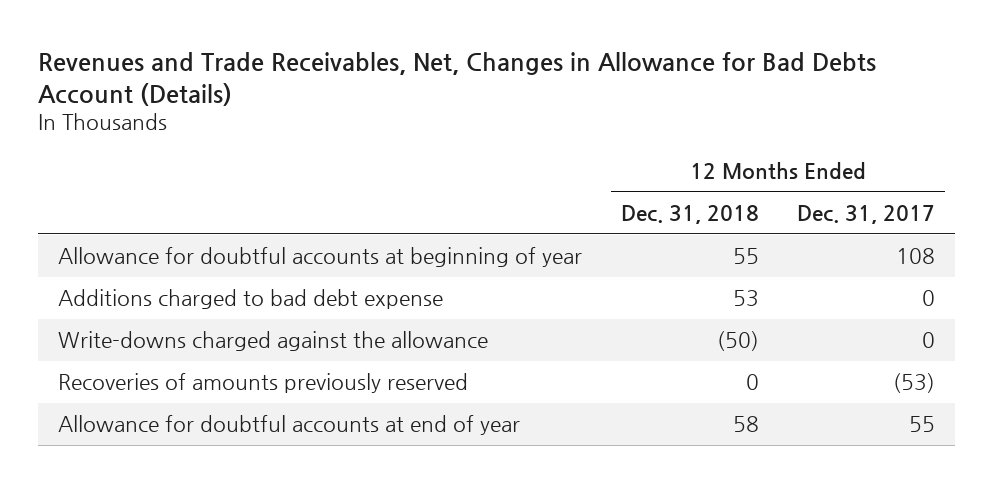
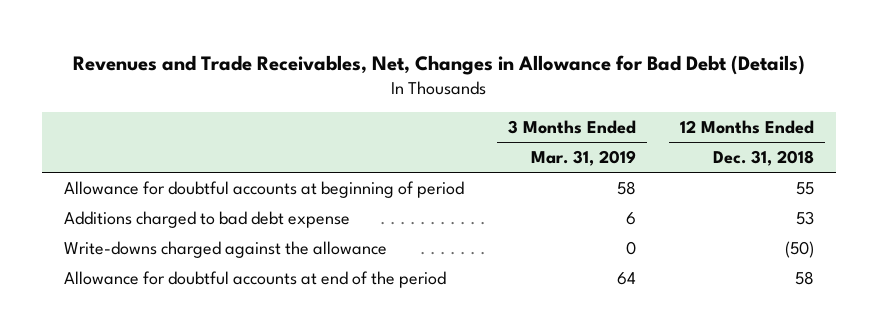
- Revenues and Trade Receivables, Net, Changes in Allowance for Bad Debts Account (Details)
+ Revenues and Trade Receivables, Net, Changes in Allowance for Bad Debt (Details)
- | 12 Months Ended Dec. 31, 2018 | 12 Months Ended Dec. 31, 2017
+ | 3 Months Ended Mar. 31, 2019 | 12 Months Ended Dec. 31, 2018
- Allowance for doubtful accounts at beginning of year | 55 | 108
+ Allowance for doubtful accounts at beginning of period | 58 | 55
- Recoveries of amounts previously reserved | 0 | (53)
- Allowance for doubtful accounts at end of year | 58 | 55
+ Allowance for doubtful accounts at end of the period | 64 | 58

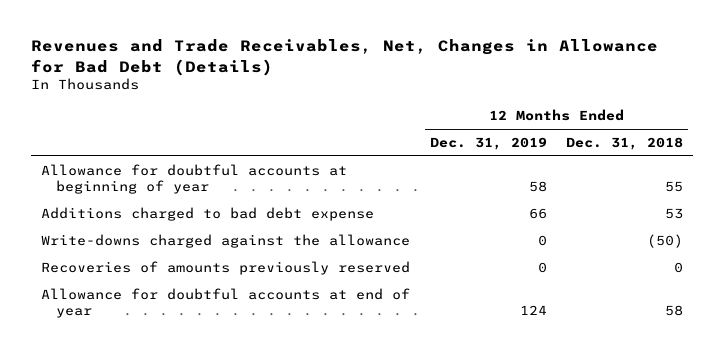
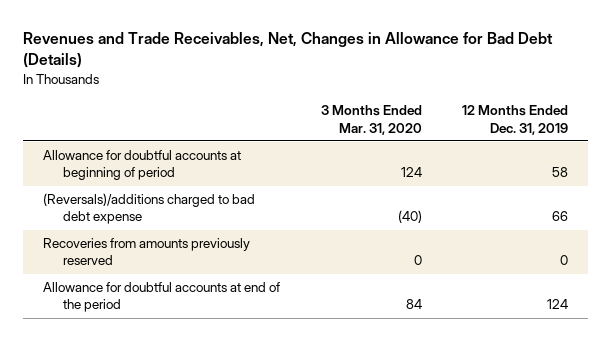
- | 12 Months Ended Dec. 31, 2019 | 12 Months Ended Dec. 31, 2018
+ | 3 Months Ended Mar. 31, 2020 | 12 Months Ended Dec. 31, 2019
- Allowance for doubtful accounts at beginning of year | 58 | 55
- Additions charged to bad debt expense | 66 | 53
- Write-downs charged against the allowance | 0 | (50)
- Recoveries of amounts previously reserved | 0 | 0
- Allowance for doubtful accounts at end of year | 124 | 58
+ Allowance for doubtful accounts at beginning of period | 124 | 58
+ (Reversals)/additions charged to bad debt expense | (40) | 66
+ Recoveries from amounts previously reserved | 0 | 0
+ Allowance for doubtful accounts at end of the period | 84 | 124

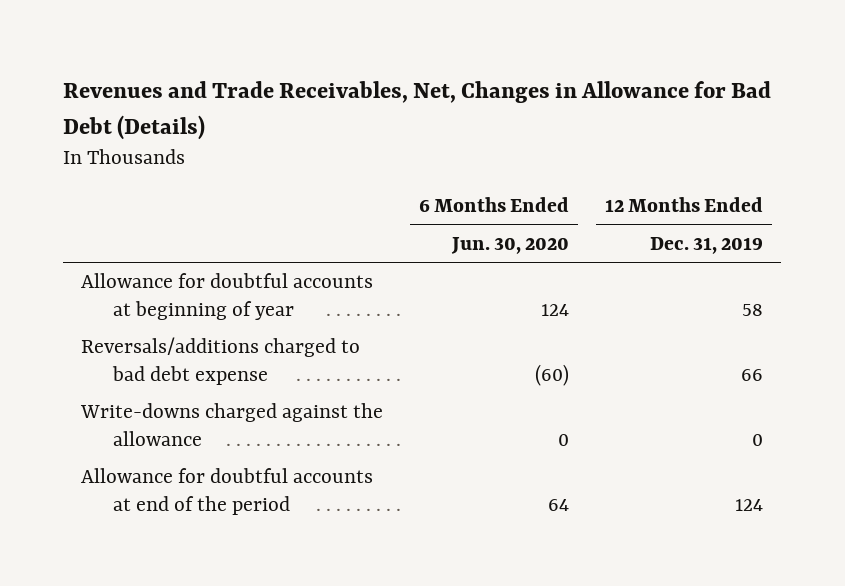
- | 3 Months Ended Mar. 31, 2020 | 12 Months Ended Dec. 31, 2019
+ | 6 Months Ended Jun. 30, 2020 | 12 Months Ended Dec. 31, 2019
- Allowance for doubtful accounts at beginning of period | 124 | 58
- (Reversals)/additions charged to bad debt expense | (40) | 66
- Recoveries from amounts previously reserved | 0 | 0
+ Allowance for doubtful accounts at beginning of year | 124 | 58
+ Reversals/additions charged to bad debt expense | (60) | 66
+ Write-downs charged against the allowance | 0 | 0

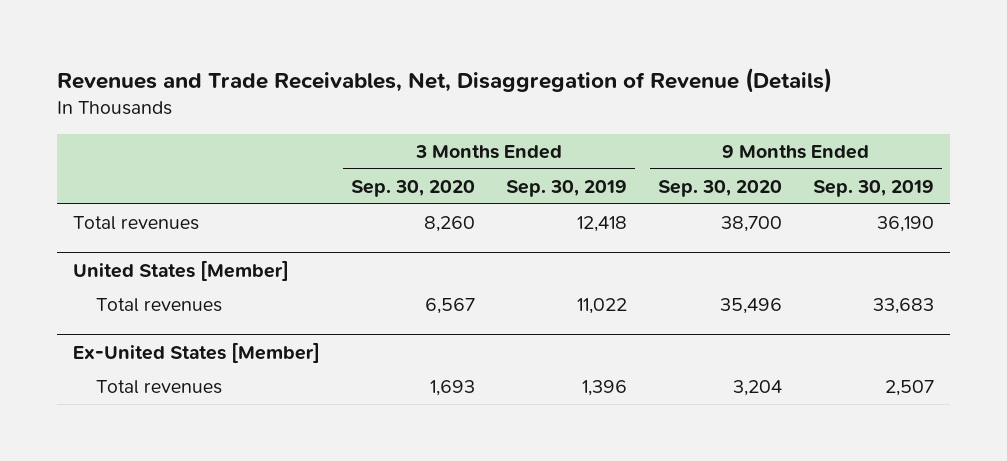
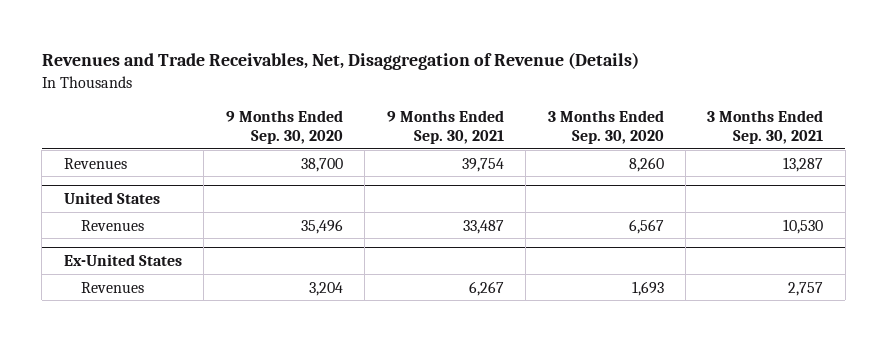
- | 3 Months Ended Sep. 30, 2020 | 3 Months Ended Sep. 30, 2019 | 9 Months Ended Sep. 30, 2020 | 9 Months Ended Sep. 30, 2019
+ | 9 Months Ended Sep. 30, 2020 | 9 Months Ended Sep. 30, 2021 | 3 Months Ended Sep. 30, 2020 | 3 Months Ended Sep. 30, 2021
- Total revenues | 8,260 | 12,418 | 38,700 | 36,190
- United States [Member]
- Total revenues | 6,567 | 11,022 | 35,496 | 33,683
- Ex-United States [Member]
- Total revenues | 1,693 | 1,396 | 3,204 | 2,507
+ Revenues | 38,700 | 39,754 | 8,260 | 13,287
+ United States
+ Revenues | 35,496 | 33,487 | 6,567 | 10,530
+ Ex-United States
+ Revenues | 3,204 | 6,267 | 1,693 | 2,757

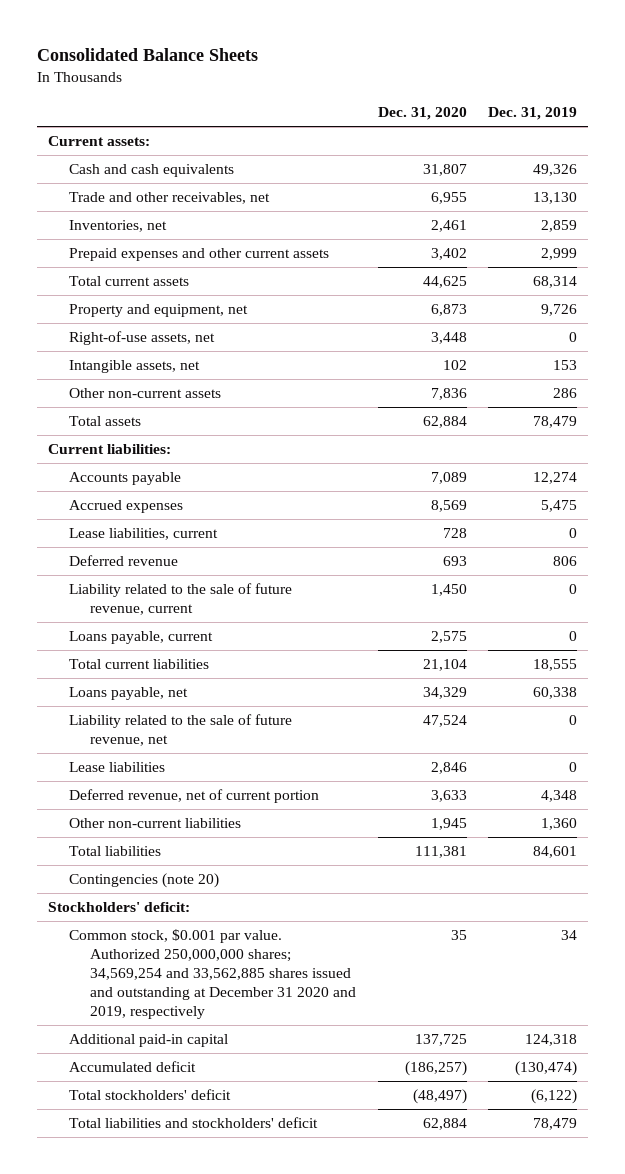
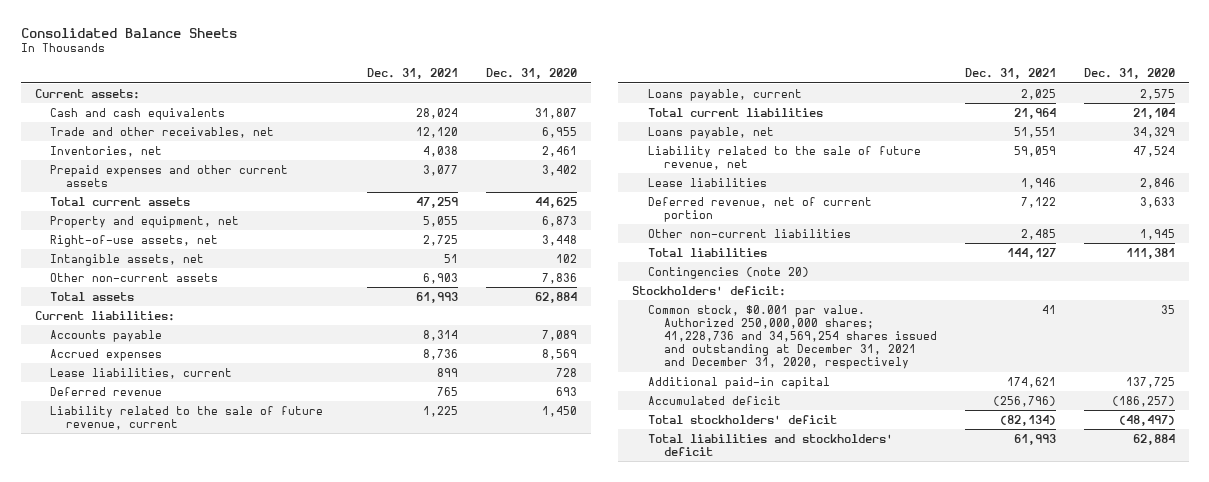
- | Dec. 31, 2020 | Dec. 31, 2019
+ | Dec. 31, 2021 | Dec. 31, 2020
- Common stock, $0.001 par value. Authorized 250,000,000 shares; 34,569,254 and 33,562,885 shares issued and outstanding at December 31 2020 and 2019, respectively | 35 | 34
+ Common stock, $0.001 par value. Authorized 250,000,000 shares; 41,228,736 and 34,569,254 shares issued and outstanding at December 31, 2021 and December 31, 2020, respectively | 41 | 35

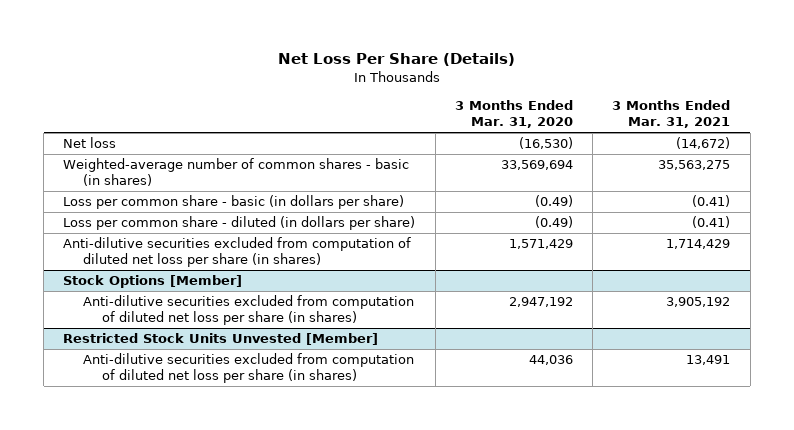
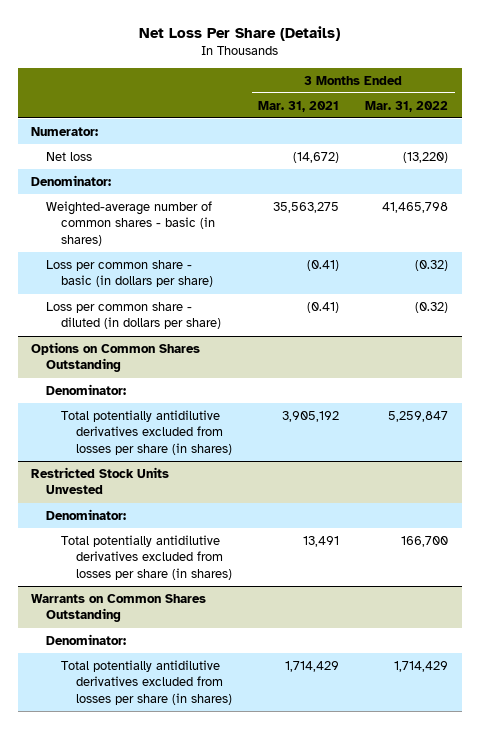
- | 3 Months Ended Mar. 31, 2020 | 3 Months Ended Mar. 31, 2021
+ | 3 Months Ended Mar. 31, 2021 | 3 Months Ended Mar. 31, 2022
+ Numerator:
+ Denominator:
- Anti-dilutive securities excluded from computation of diluted net loss per share (in shares) | 1,571,429 | 1,714,429
- Stock Options [Member]
- Anti-dilutive securities excluded from computation of diluted net loss per share (in shares) | 2,947,192 | 3,905,192
- Restricted Stock Units Unvested [Member]
- Anti-dilutive securities excluded from computation of diluted net loss per share (in shares) | 44,036 | 13,491
+ Options on Common Shares Outstanding
+ Denominator:
+ Total potentially antidilutive derivatives excluded from losses per share (in shares) | 3,905,192 | 5,259,847
+ Restricted Stock Units Unvested
+ Denominator:
+ Total potentially antidilutive derivatives excluded from losses per share (in shares) | 13,491 | 166,700
+ Warrants on Common Shares Outstanding
+ Denominator:
+ Total potentially antidilutive derivatives excluded from losses per share (in shares) | 1,714,429 | 1,714,429

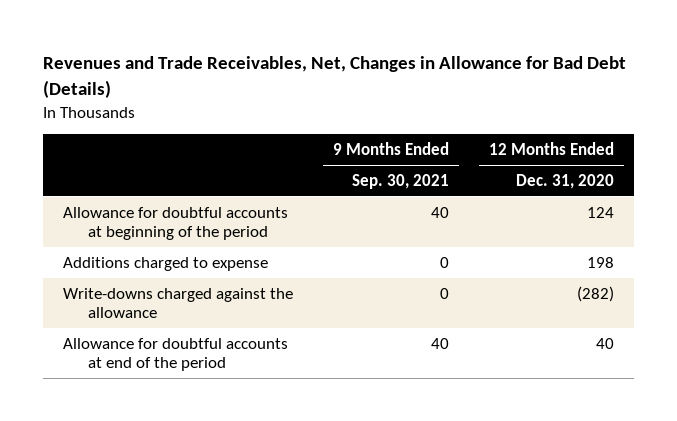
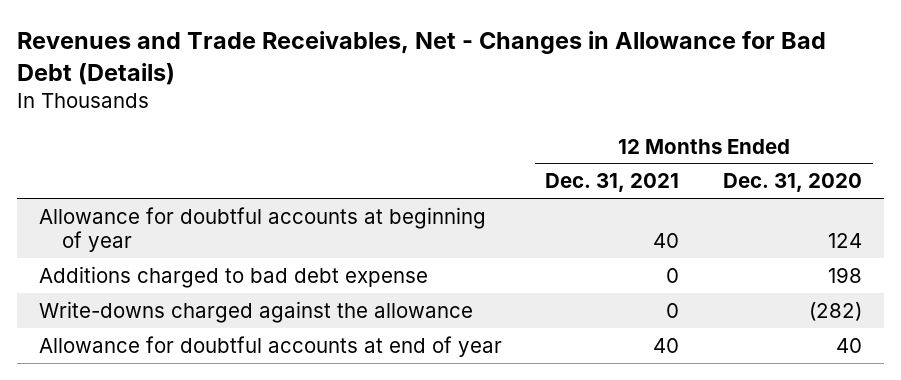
- Revenues and Trade Receivables, Net, Changes in Allowance for Bad Debt (Details)
+ Revenues and Trade Receivables, Net - Changes in Allowance for Bad Debt (Details)
- | 9 Months Ended Sep. 30, 2021 | 12 Months Ended Dec. 31, 2020
+ | 12 Months Ended Dec. 31, 2021 | 12 Months Ended Dec. 31, 2020
- Allowance for doubtful accounts at beginning of the period | 40 | 124
- Additions charged to expense | 0 | 198
+ Allowance for doubtful accounts at beginning of year | 40 | 124
+ Additions charged to bad debt expense | 0 | 198
- Allowance for doubtful accounts at end of the period | 40 | 40
+ Allowance for doubtful accounts at end of year | 40 | 40

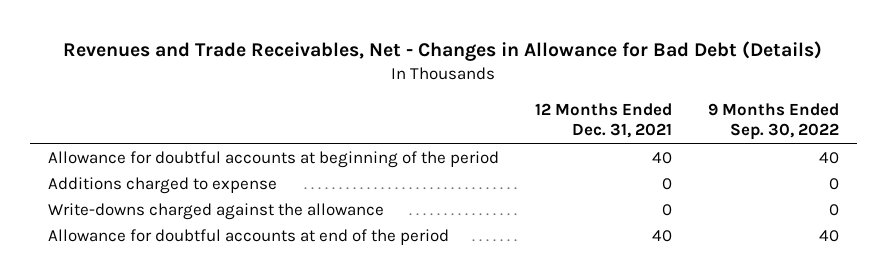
- | 12 Months Ended Dec. 31, 2021 | 12 Months Ended Dec. 31, 2020
+ | 12 Months Ended Dec. 31, 2021 | 9 Months Ended Sep. 30, 2022
- Allowance for doubtful accounts at beginning of year | 40 | 124
- Additions charged to bad debt expense | 0 | 198
+ Allowance for doubtful accounts at beginning of the period | 40 | 40
+ Additions charged to expense | 0 | 0
- Allowance for doubtful accounts at end of year | 40 | 40
+ Allowance for doubtful accounts at end of the period | 40 | 40

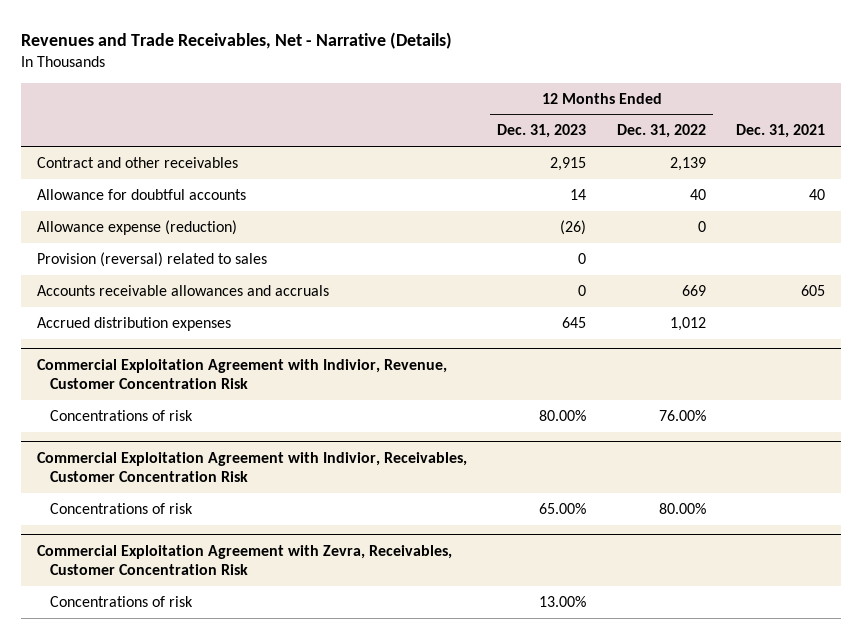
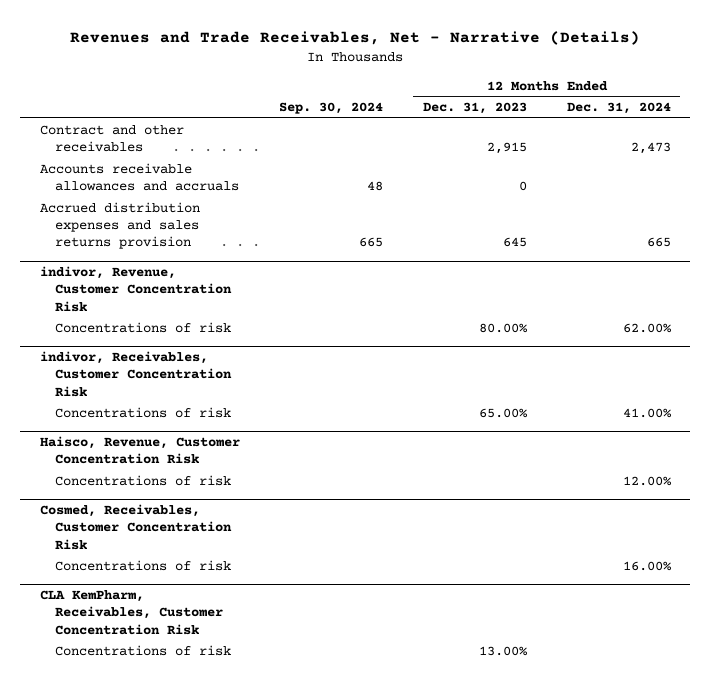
- | 12 Months Ended Dec. 31, 2023 | 12 Months Ended Dec. 31, 2022 | Dec. 31, 2021
+ | Sep. 30, 2024 | 12 Months Ended Dec. 31, 2023 | 12 Months Ended Dec. 31, 2024
- Allowance for doubtful accounts | 14 | 40 | 40
- Allowance expense (reduction) | (26) | 0 |
- Provision (reversal) related to sales | 0 | |
- Accrued distribution expenses | 645 | 1,012 |
- Commercial Exploitation Agreement with Indivior, Revenue, Customer Concentration Risk
+ Accrued distribution expenses and sales returns provision | 665 | 645 | 665
+ indivor, Revenue, Customer Concentration Risk
- Commercial Exploitation Agreement with Indivior, Receivables, Customer Concentration Risk
+ indivor, Receivables, Customer Concentration Risk
- Commercial Exploitation Agreement with Zevra, Receivables, Customer Concentration Risk
+ Haisco, Revenue, Customer Concentration Risk
+ Concentrations of risk | | | 12.00%
+ Cosmed, Receivables, Customer Concentration Risk
+ Concentrations of risk | | | 16.00%
+ CLA KemPharm, Receivables, Customer Concentration Risk

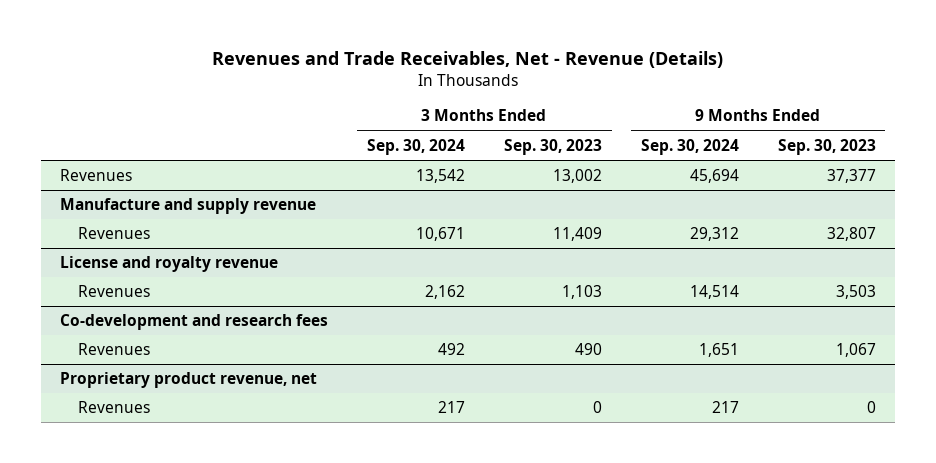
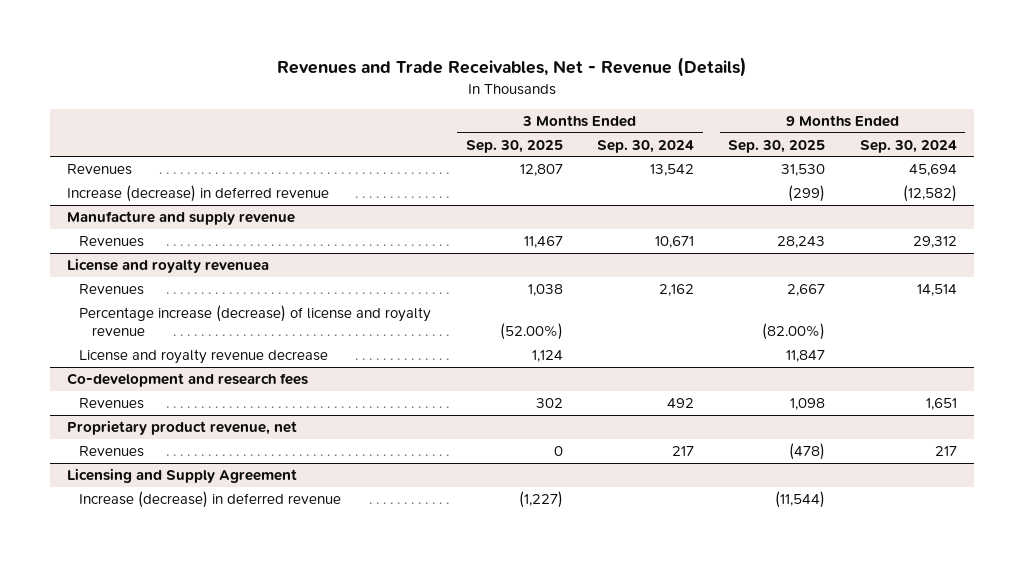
- | 3 Months Ended Sep. 30, 2024 | 3 Months Ended Sep. 30, 2023 | 9 Months Ended Sep. 30, 2024 | 9 Months Ended Sep. 30, 2023
+ | 3 Months Ended Sep. 30, 2025 | 3 Months Ended Sep. 30, 2024 | 9 Months Ended Sep. 30, 2025 | 9 Months Ended Sep. 30, 2024
+ Increase (decrease) in deferred revenue | | | (299) | (12,582)
- License and royalty revenue
+ License and royalty revenuea
+ Percentage increase (decrease) of license and royalty revenue | (52.00%) | | (82.00%) |
+ License and royalty revenue decrease | 1,124 | | 11,847 |
+ Licensing and Supply Agreement
+ Increase (decrease) in deferred revenue | (1,227) | | (11,544) |

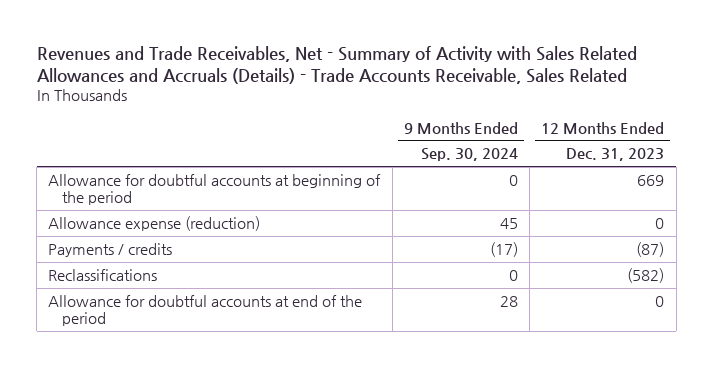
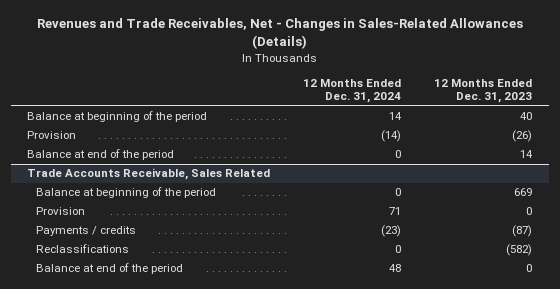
- Revenues and Trade Receivables, Net - Summary of Activity with Sales Related Allowances and Accruals (Details) - Trade Accounts Receivable, Sales Related
+ Revenues and Trade Receivables, Net - Changes in Sales-Related Allowances (Details)
- | 9 Months Ended Sep. 30, 2024 | 12 Months Ended Dec. 31, 2023
+ | 12 Months Ended Dec. 31, 2024 | 12 Months Ended Dec. 31, 2023
- Allowance for doubtful accounts at beginning of the period | 0 | 669
- Allowance expense (reduction) | 45 | 0
+ Balance at beginning of the period | 14 | 40
+ Provision | (14) | (26)
+ Balance at end of the period | 0 | 14
+ Trade Accounts Receivable, Sales Related
+ Balance at beginning of the period | 0 | 669
+ Provision | 71 | 0
- Allowance for doubtful accounts at end of the period | 28 | 0
+ Balance at end of the period | 48 | 0

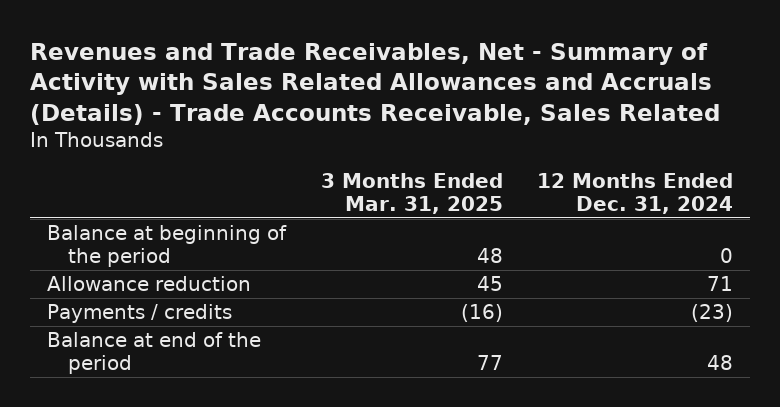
- Revenues and Trade Receivables, Net - Changes in Sales-Related Allowances (Details)
+ Revenues and Trade Receivables, Net - Summary of Activity with Sales Related Allowances and Accruals (Details) - Trade Accounts Receivable, Sales Related
- | 12 Months Ended Dec. 31, 2024 | 12 Months Ended Dec. 31, 2023
+ | 3 Months Ended Mar. 31, 2025 | 12 Months Ended Dec. 31, 2024
- Balance at beginning of the period | 14 | 40
- Provision | (14) | (26)
- Balance at end of the period | 0 | 14
- Trade Accounts Receivable, Sales Related
- Provision | 71 | 0
+ Allowance reduction | 45 | 71
- Reclassifications | 0 | (582)

